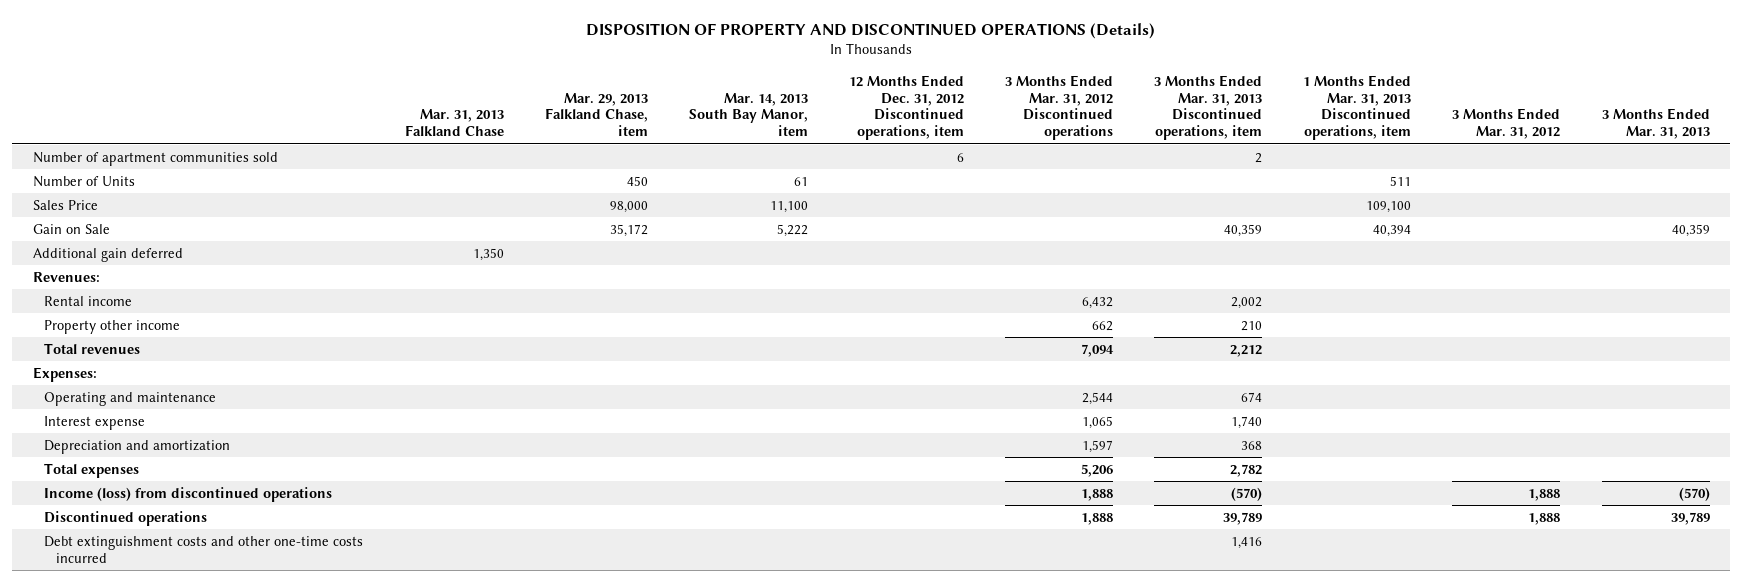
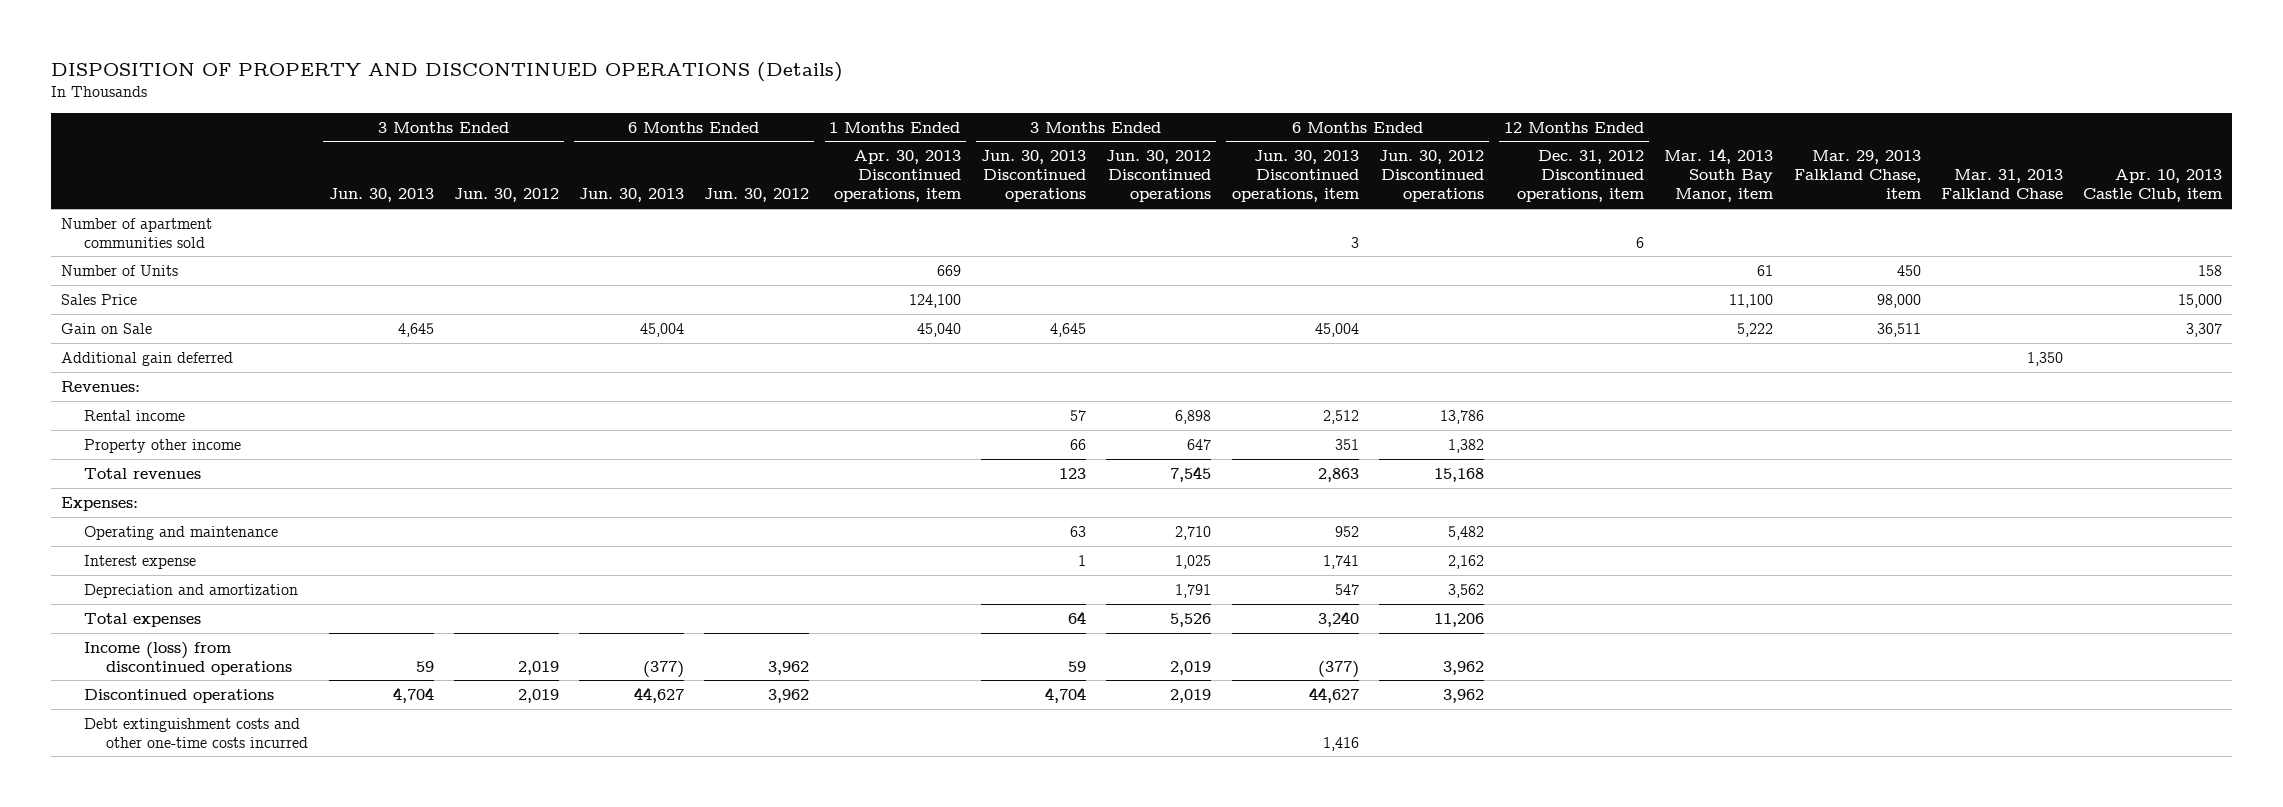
- | Mar. 31, 2013 Falkland Chase | Mar. 29, 2013 Falkland Chase, item | Mar. 14, 2013 South Bay Manor, item | 12 Months Ended Dec. 31, 2012 Discontinued operations, item | 3 Months Ended Mar. 31, 2012 Discontinued operations | 3 Months Ended Mar. 31, 2013 Discontinued operations, item | 1 Months Ended Mar. 31, 2013 Discontinued operations, item | 3 Months Ended Mar. 31, 2012 | 3 Months Ended Mar. 31, 2013
+ | 3 Months Ended Jun. 30, 2013 | 3 Months Ended Jun. 30, 2012 | 6 Months Ended Jun. 30, 2013 | 6 Months Ended Jun. 30, 2012 | 1 Months Ended Apr. 30, 2013 Discontinued operations, item | 3 Months Ended Jun. 30, 2013 Discontinued operations | 3 Months Ended Jun. 30, 2012 Discontinued operations | 6 Months Ended Jun. 30, 2013 Discontinued operations, item | 6 Months Ended Jun. 30, 2012 Discontinued operations | 12 Months Ended Dec. 31, 2012 Discontinued operations, item | Mar. 14, 2013 South Bay Manor, item | Mar. 29, 2013 Falkland Chase, item | Mar. 31, 2013 Falkland Chase | Apr. 10, 2013 Castle Club, item
- Gain on Sale | | 35,172 | 5,222 | | | 40,359 | 40,394 | | 40,359
+ Gain on Sale | 4,645 | | 45,004 | | 45,040 | 4,645 | | 45,004 | | | 5,222 | 36,511 | | 3,307

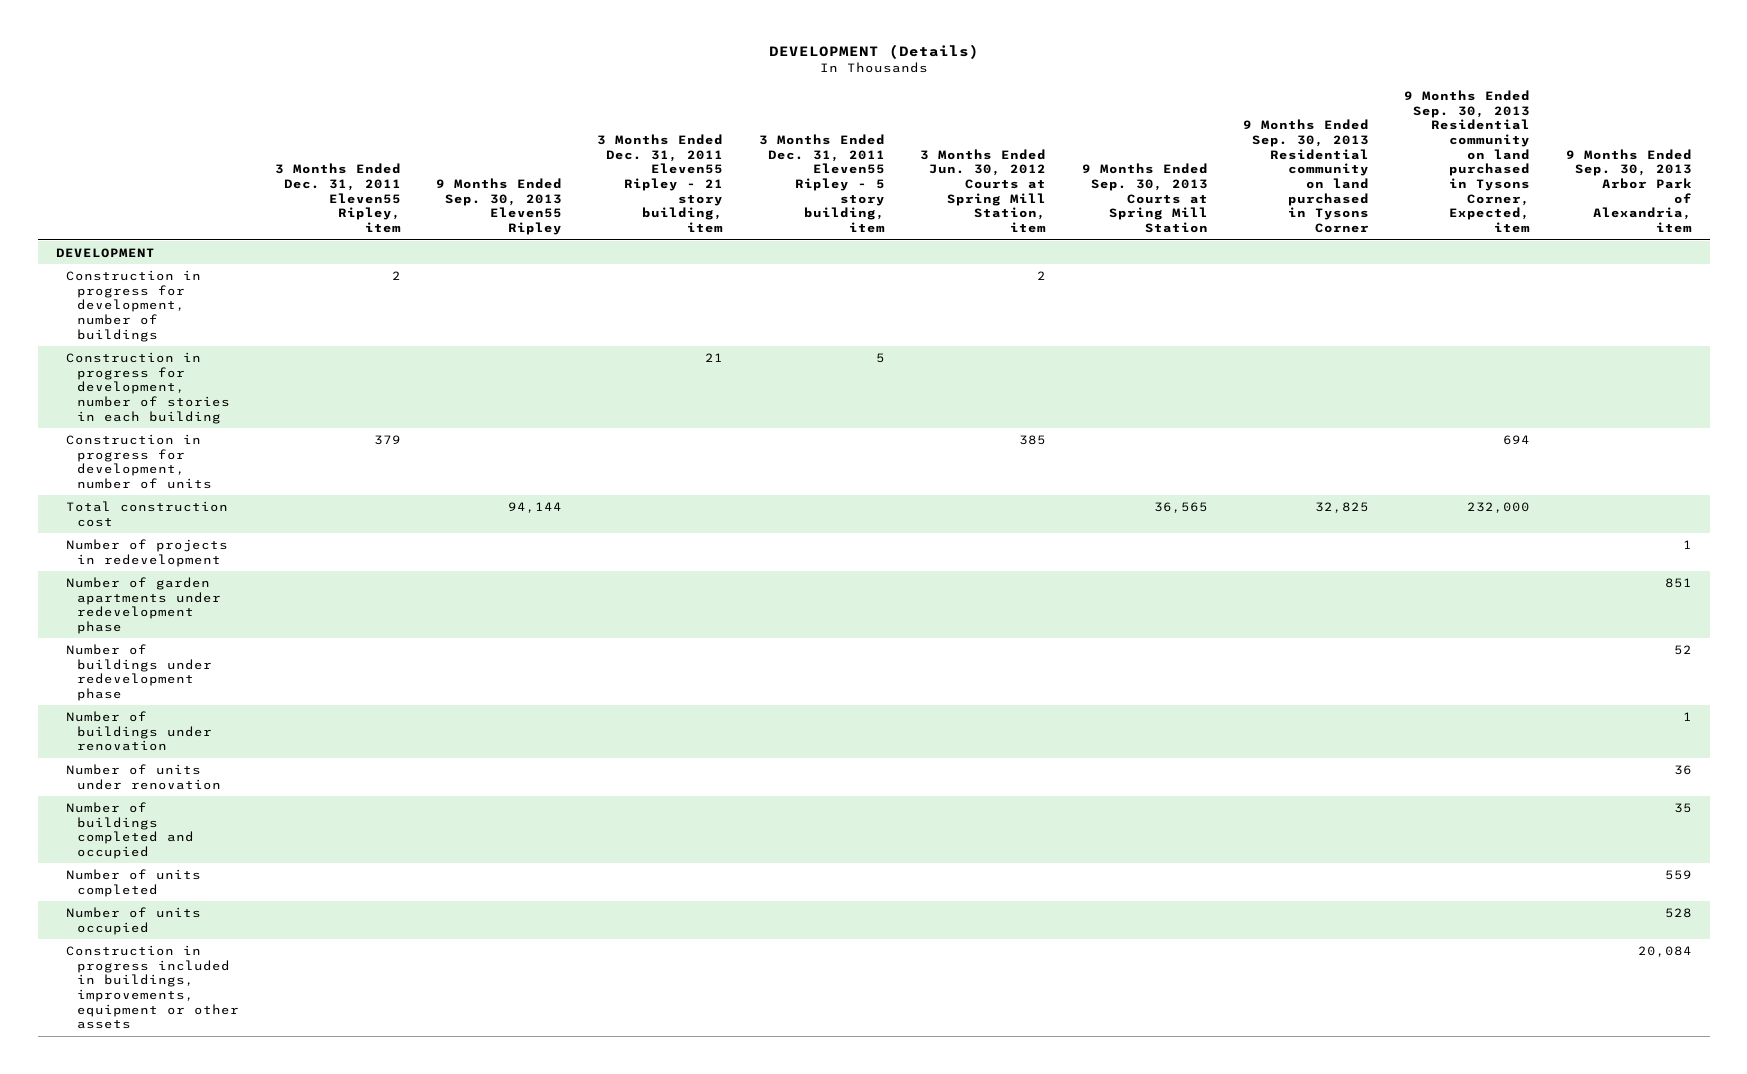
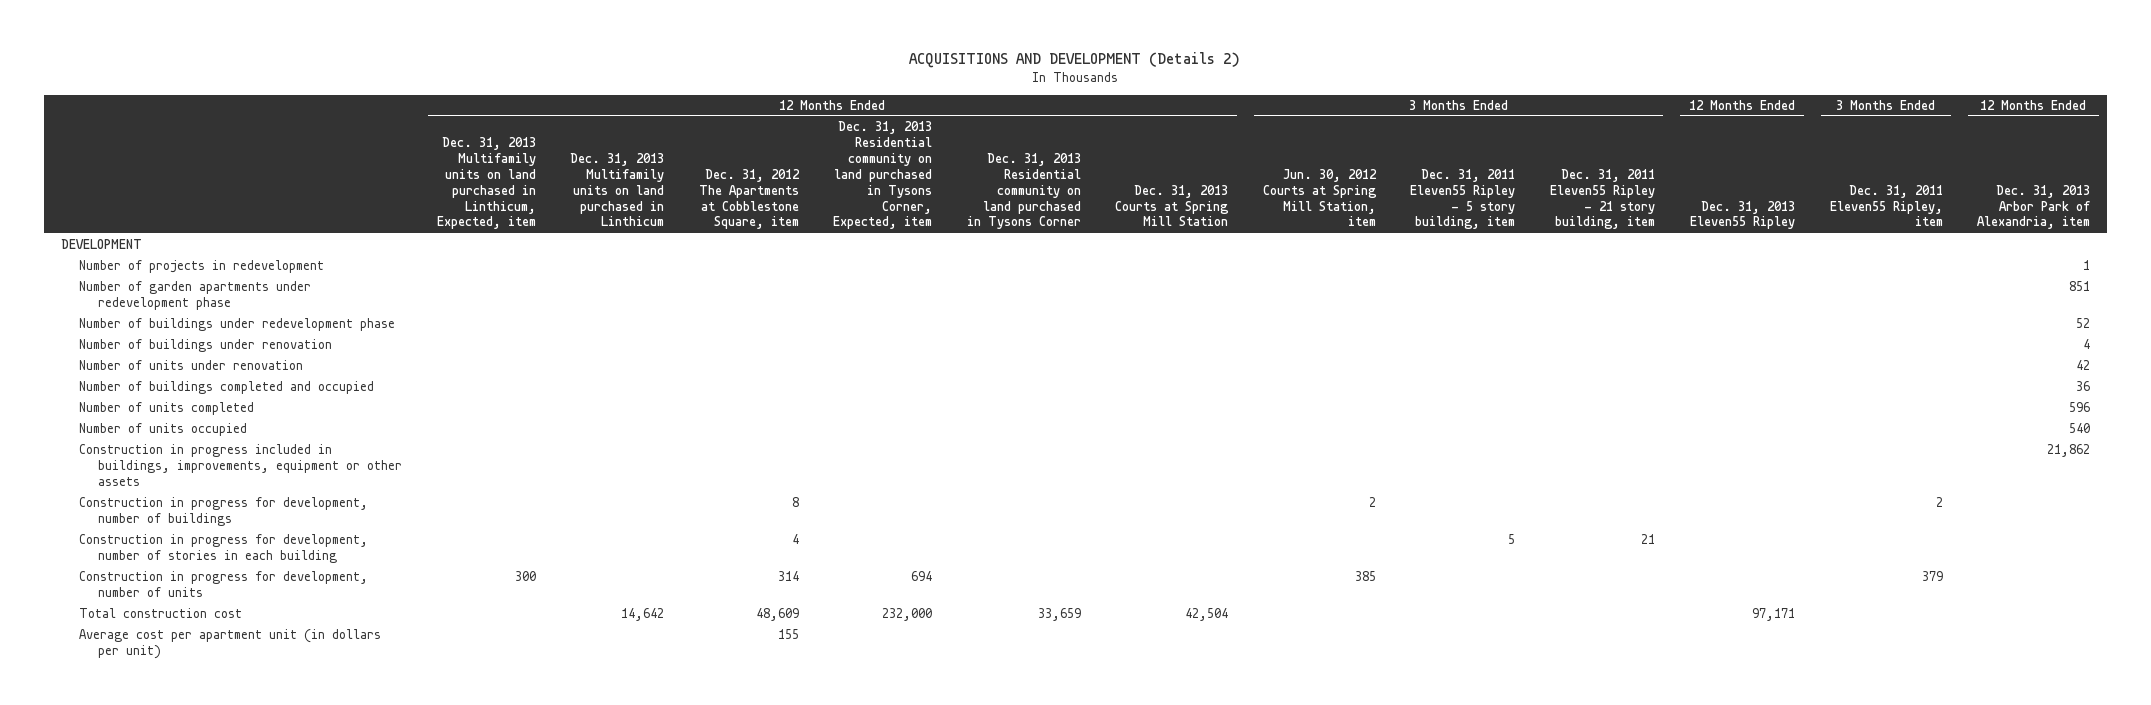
- DEVELOPMENT (Details)
+ ACQUISITIONS AND DEVELOPMENT (Details 2)
- | 3 Months Ended Dec. 31, 2011 Eleven55 Ripley, item | 9 Months Ended Sep. 30, 2013 Eleven55 Ripley | 3 Months Ended Dec. 31, 2011 Eleven55 Ripley - 21 story building, item | 3 Months Ended Dec. 31, 2011 Eleven55 Ripley - 5 story building, item | 3 Months Ended Jun. 30, 2012 Courts at Spring Mill Station, item | 9 Months Ended Sep. 30, 2013 Courts at Spring Mill Station | 9 Months Ended Sep. 30, 2013 Residential community on land purchased in Tysons Corner | 9 Months Ended Sep. 30, 2013 Residential community on land purchased in Tysons Corner, Expected, item | 9 Months Ended Sep. 30, 2013 Arbor Park of Alexandria, item
+ | 12 Months Ended Dec. 31, 2013 Multifamily units on land purchased in Linthicum, Expected, item | 12 Months Ended Dec. 31, 2013 Multifamily units on land purchased in Linthicum | 12 Months Ended Dec. 31, 2012 The Apartments at Cobblestone Square, item | 12 Months Ended Dec. 31, 2013 Residential community on land purchased in Tysons Corner, Expected, item | 12 Months Ended Dec. 31, 2013 Residential community on land purchased in Tysons Corner | 12 Months Ended Dec. 31, 2013 Courts at Spring Mill Station | 3 Months Ended Jun. 30, 2012 Courts at Spring Mill Station, item | 3 Months Ended Dec. 31, 2011 Eleven55 Ripley - 5 story building, item | 3 Months Ended Dec. 31, 2011 Eleven55 Ripley - 21 story building, item | 12 Months Ended Dec. 31, 2013 Eleven55 Ripley | 3 Months Ended Dec. 31, 2011 Eleven55 Ripley, item | 12 Months Ended Dec. 31, 2013 Arbor Park of Alexandria, item
moved down: Construction in progress for development, number of buildings | | | 8 | | | | 2 | | | | 2 |
moved down: Construction in progress for development, number of stories in each building | | | 4 | | | | | 5 | 21 | | |
moved down: Construction in progress for development, number of units | 300 | | 314 | 694 | | | 385 | | | | 379 |
moved down: Total construction cost | | 14,642 | 48,609 | 232,000 | 33,659 | 42,504 | | | | 97,171 | |
+ Average cost per apartment unit (in dollars per unit) | | | 155 | | | | | | | | |

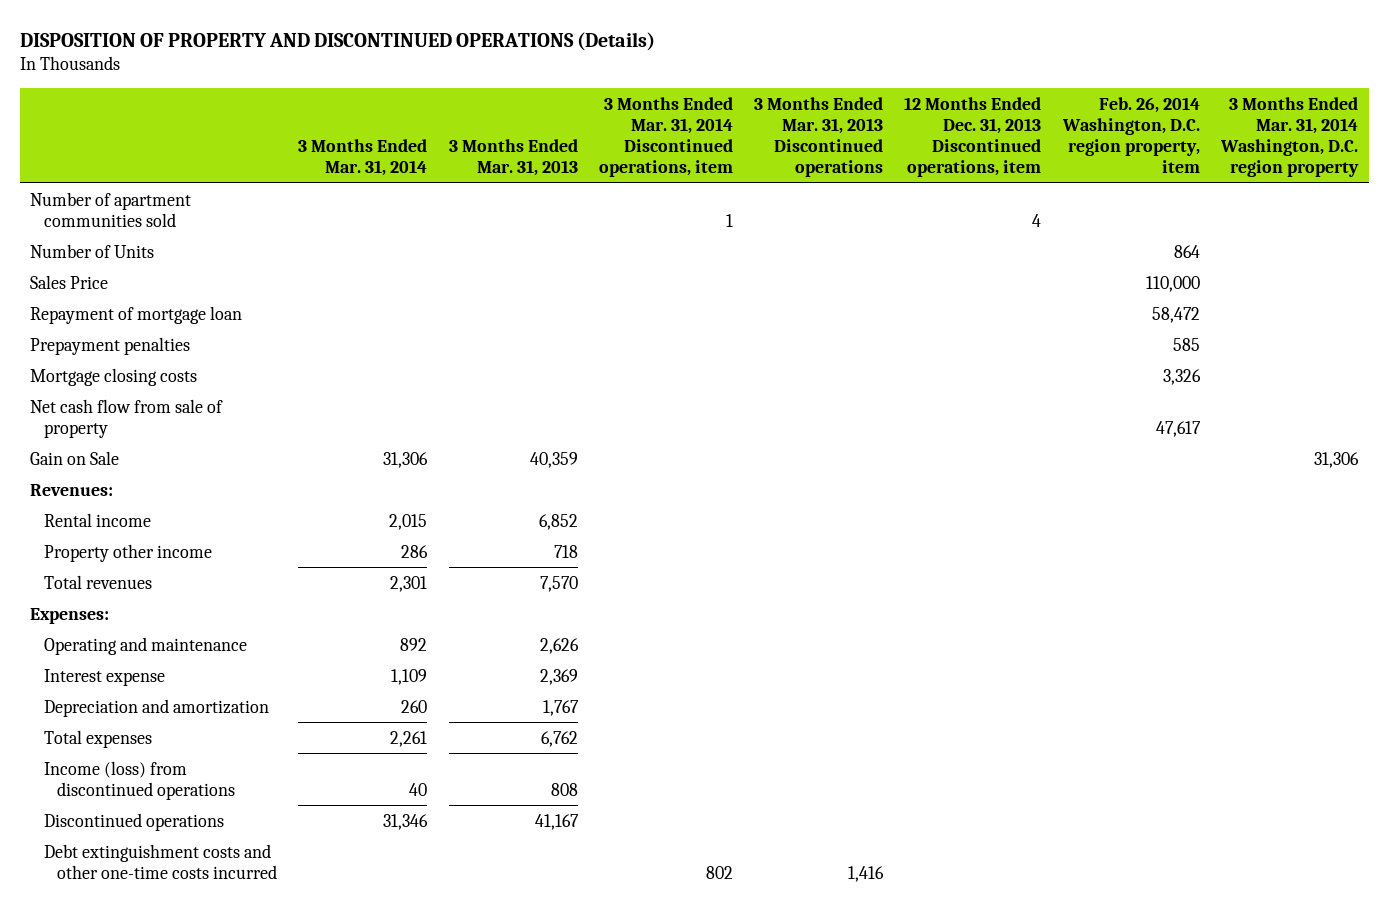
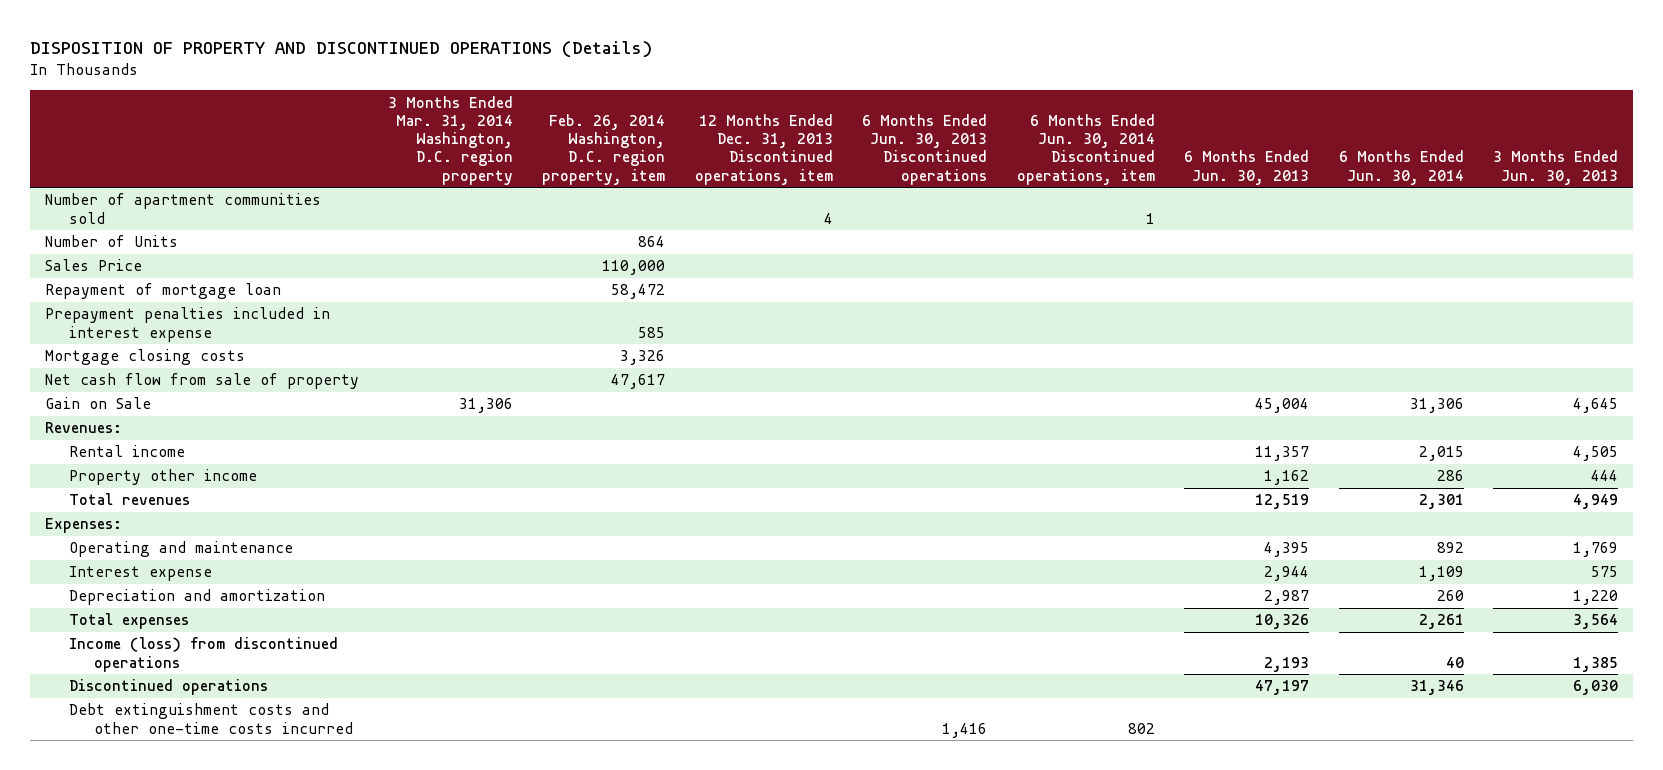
- | 3 Months Ended Mar. 31, 2014 | 3 Months Ended Mar. 31, 2013 | 3 Months Ended Mar. 31, 2014 Discontinued operations, item | 3 Months Ended Mar. 31, 2013 Discontinued operations | 12 Months Ended Dec. 31, 2013 Discontinued operations, item | Feb. 26, 2014 Washington, D.C. region property, item | 3 Months Ended Mar. 31, 2014 Washington, D.C. region property
+ | 3 Months Ended Mar. 31, 2014 Washington, D.C. region property | Feb. 26, 2014 Washington, D.C. region property, item | 12 Months Ended Dec. 31, 2013 Discontinued operations, item | 6 Months Ended Jun. 30, 2013 Discontinued operations | 6 Months Ended Jun. 30, 2014 Discontinued operations, item | 6 Months Ended Jun. 30, 2013 | 6 Months Ended Jun. 30, 2014 | 3 Months Ended Jun. 30, 2013
- Prepayment penalties | | | | | | 585 |
+ Prepayment penalties included in interest expense | | 585 | | | | | |

